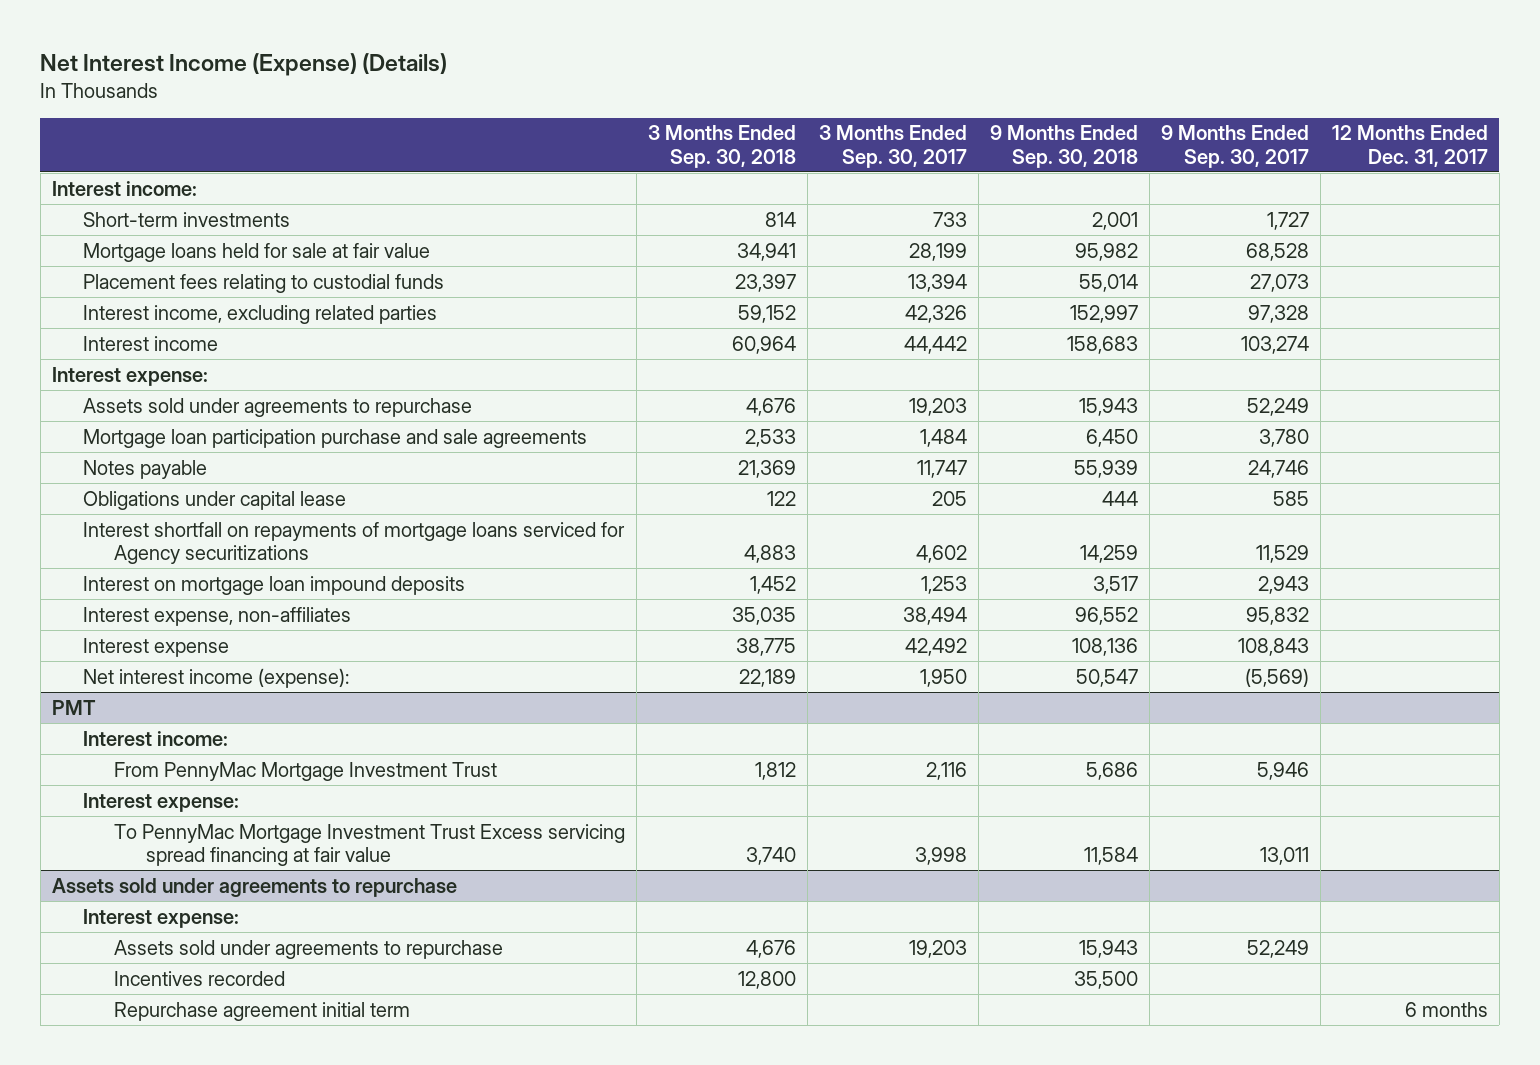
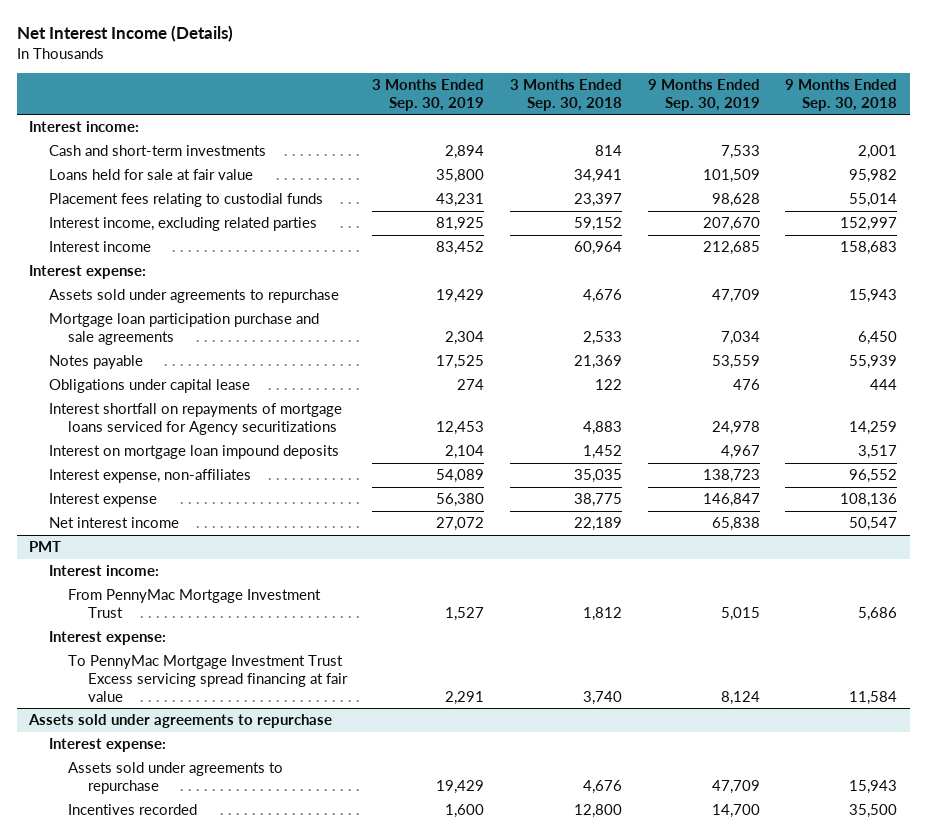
- Net Interest Income (Expense) (Details)
+ Net Interest Income (Details)
- | 3 Months Ended Sep. 30, 2018 | 3 Months Ended Sep. 30, 2017 | 9 Months Ended Sep. 30, 2018 | 9 Months Ended Sep. 30, 2017 | 12 Months Ended Dec. 31, 2017
+ | 3 Months Ended Sep. 30, 2019 | 3 Months Ended Sep. 30, 2018 | 9 Months Ended Sep. 30, 2019 | 9 Months Ended Sep. 30, 2018
- Short-term investments | 814 | 733 | 2,001 | 1,727 |
- Mortgage loans held for sale at fair value | 34,941 | 28,199 | 95,982 | 68,528 |
+ Cash and short-term investments | 2,894 | 814 | 7,533 | 2,001
+ Loans held for sale at fair value | 35,800 | 34,941 | 101,509 | 95,982
- Net interest income (expense): | 22,189 | 1,950 | 50,547 | (5,569) |
+ Net interest income | 27,072 | 22,189 | 65,838 | 50,547
@ Assets sold under agreements to repurchase
- Repurchase agreement initial term | | | | | 6 months

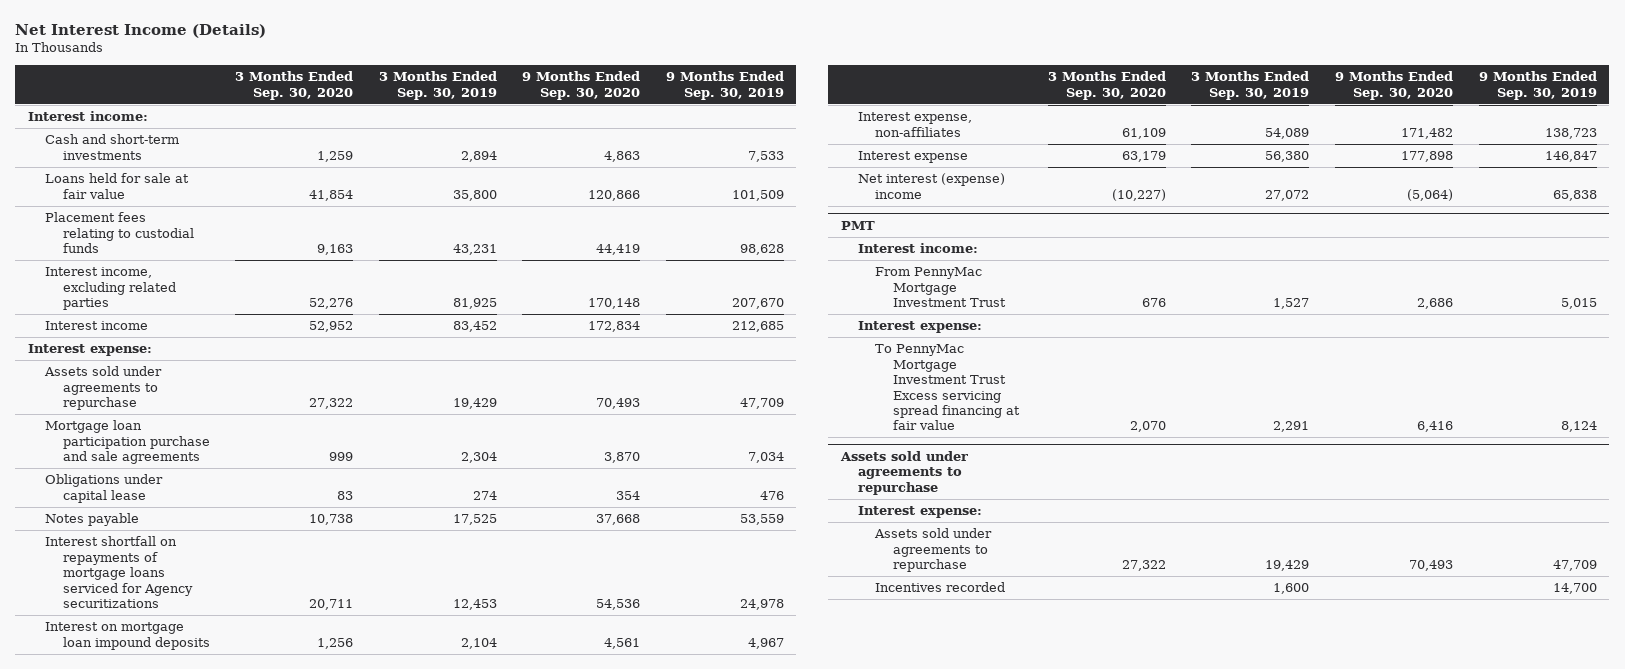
- | 3 Months Ended Sep. 30, 2019 | 3 Months Ended Sep. 30, 2018 | 9 Months Ended Sep. 30, 2019 | 9 Months Ended Sep. 30, 2018
+ | 3 Months Ended Sep. 30, 2020 | 3 Months Ended Sep. 30, 2019 | 9 Months Ended Sep. 30, 2020 | 9 Months Ended Sep. 30, 2019
moved down: Notes payable | 10,738 | 17,525 | 37,668 | 53,559
- Net interest income | 27,072 | 22,189 | 65,838 | 50,547
+ Net interest (expense) income | (10,227) | 27,072 | (5,064) | 65,838

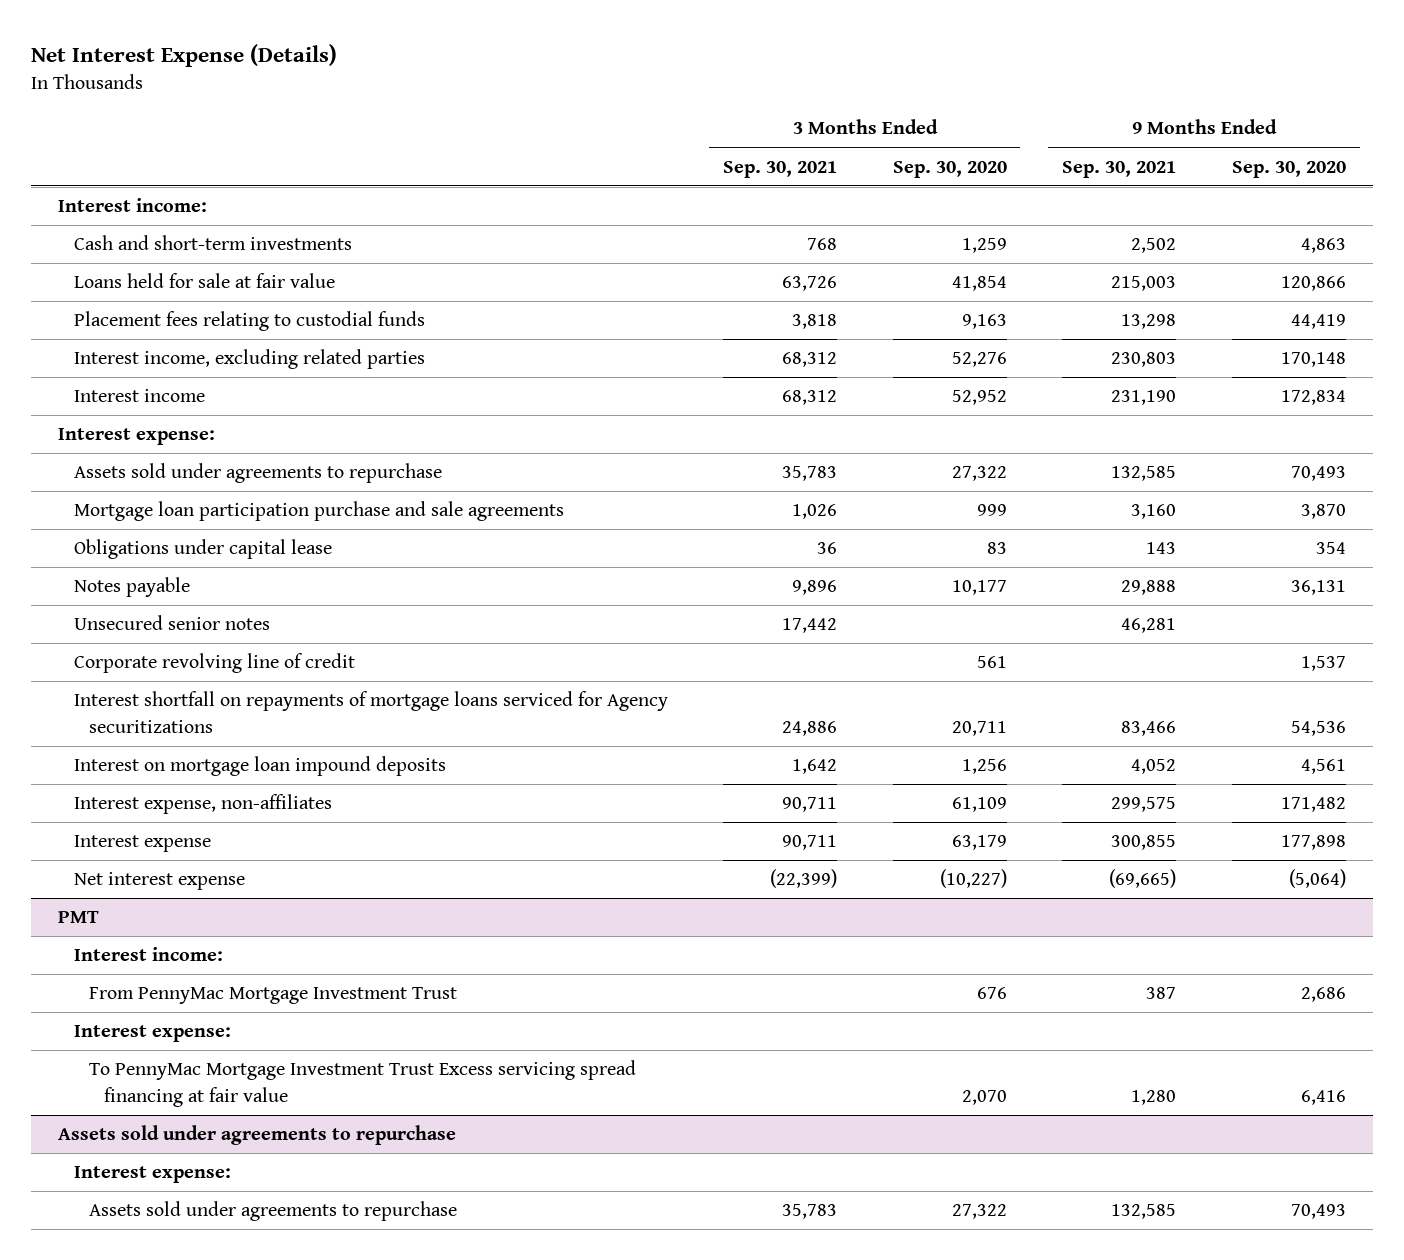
- Net Interest Income (Details)
+ Net Interest Expense (Details)
- | 3 Months Ended Sep. 30, 2020 | 3 Months Ended Sep. 30, 2019 | 9 Months Ended Sep. 30, 2020 | 9 Months Ended Sep. 30, 2019
+ | 3 Months Ended Sep. 30, 2021 | 3 Months Ended Sep. 30, 2020 | 9 Months Ended Sep. 30, 2021 | 9 Months Ended Sep. 30, 2020
- Notes payable | 10,738 | 17,525 | 37,668 | 53,559
+ Notes payable | 9,896 | 10,177 | 29,888 | 36,131
+ Unsecured senior notes | 17,442 | | 46,281 |
+ Corporate revolving line of credit | | 561 | | 1,537
- Net interest (expense) income | (10,227) | 27,072 | (5,064) | 65,838
+ Net interest expense | (22,399) | (10,227) | (69,665) | (5,064)
@ Assets sold under agreements to repurchase
- Incentives recorded | | 1,600 | | 14,700

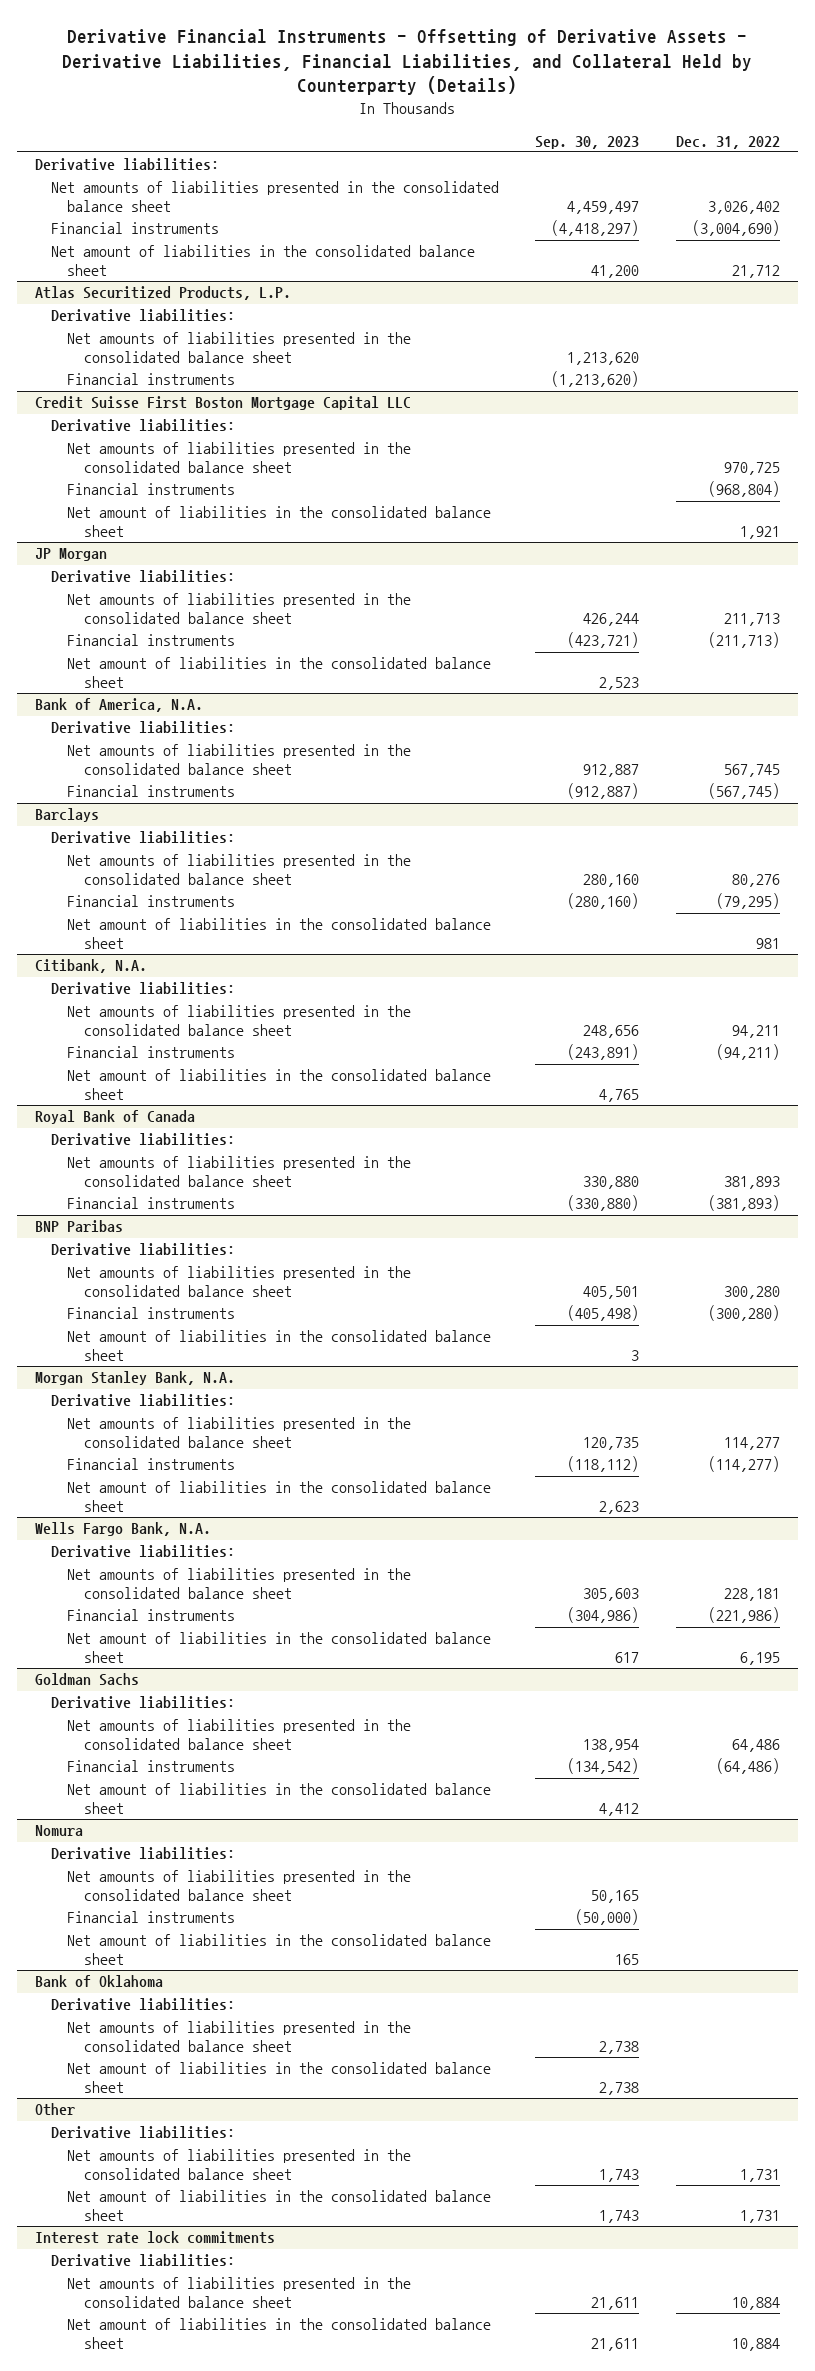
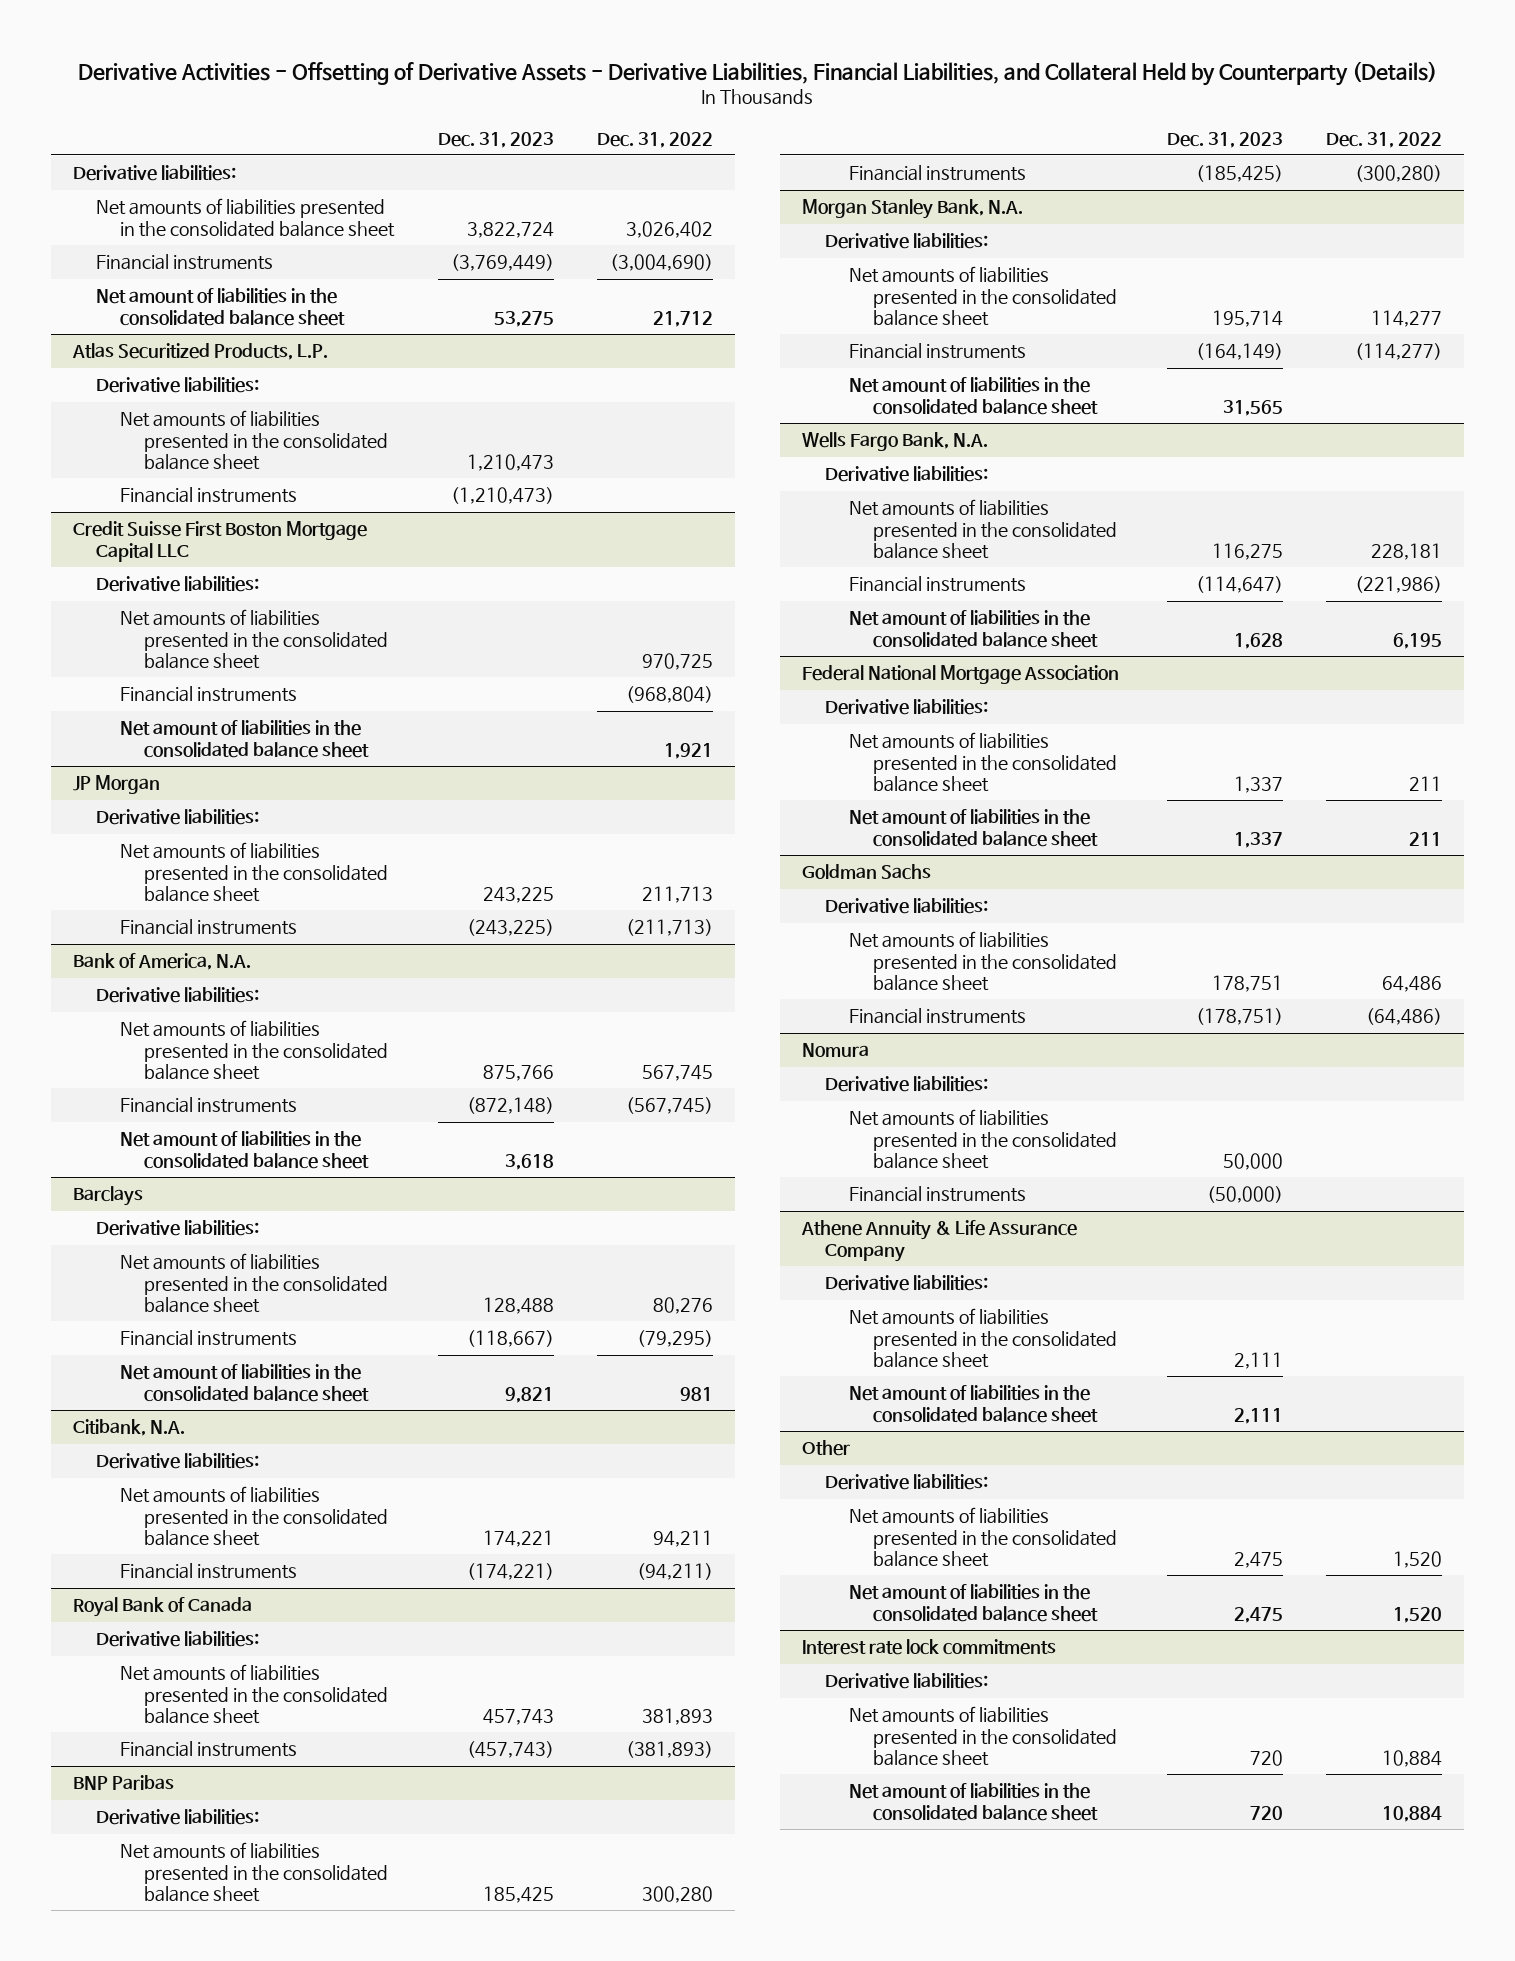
- Derivative Financial Instruments - Offsetting of Derivative Assets - Derivative Liabilities, Financial Liabilities, and Collateral Held by Counterparty (Details)
+ Derivative Activities - Offsetting of Derivative Assets - Derivative Liabilities, Financial Liabilities, and Collateral Held by Counterparty (Details)
- | Sep. 30, 2023 | Dec. 31, 2022
+ | Dec. 31, 2023 | Dec. 31, 2022
@ JP Morgan
- Net amount of liabilities in the consolidated balance sheet | 2,523 |
@ Bank of America, N.A.
+ Net amount of liabilities in the consolidated balance sheet | 3,618 |
@ Citibank, N.A.
- Net amount of liabilities in the consolidated balance sheet | 4,765 |
@ BNP Paribas
- Net amount of liabilities in the consolidated balance sheet | 3 |
+ Federal National Mortgage Association
+ Derivative liabilities:
+ Net amounts of liabilities presented in the consolidated balance sheet | 1,337 | 211
+ Net amount of liabilities in the consolidated balance sheet | 1,337 | 211
@ Goldman Sachs
- Net amount of liabilities in the consolidated balance sheet | 4,412 |
@ Nomura
- Net amount of liabilities in the consolidated balance sheet | 165 |
- Bank of Oklahoma
+ Athene Annuity & Life Assurance Company
@ Other
- Net amounts of liabilities presented in the consolidated balance sheet | 1,743 | 1,731
- Net amount of liabilities in the consolidated balance sheet | 1,743 | 1,731
+ Net amounts of liabilities presented in the consolidated balance sheet | 2,475 | 1,520
+ Net amount of liabilities in the consolidated balance sheet | 2,475 | 1,520

